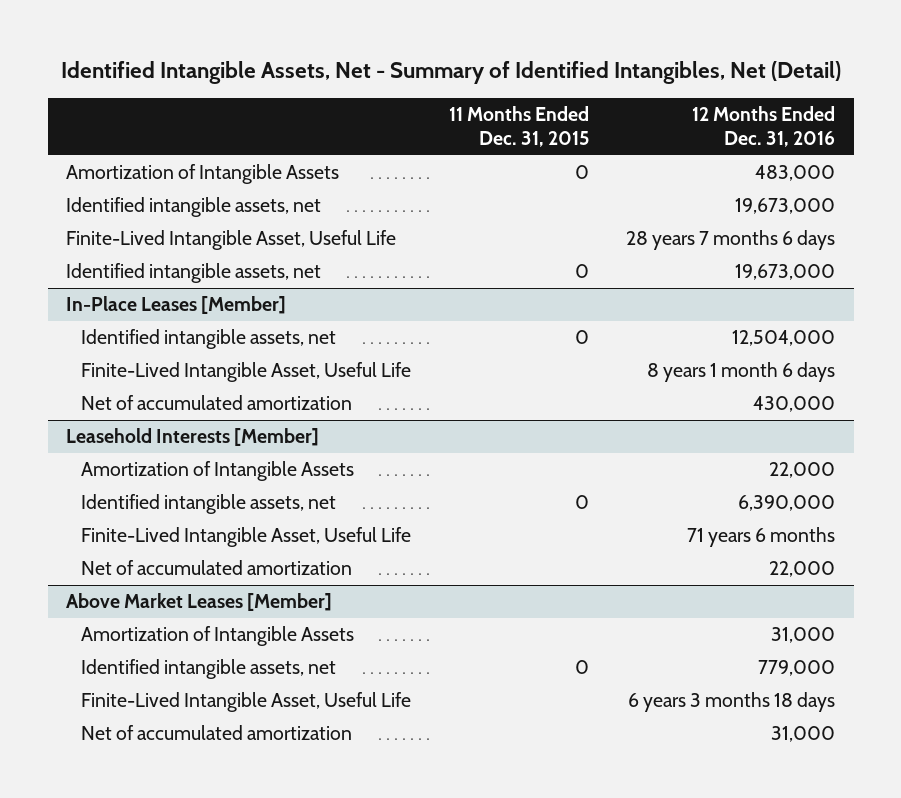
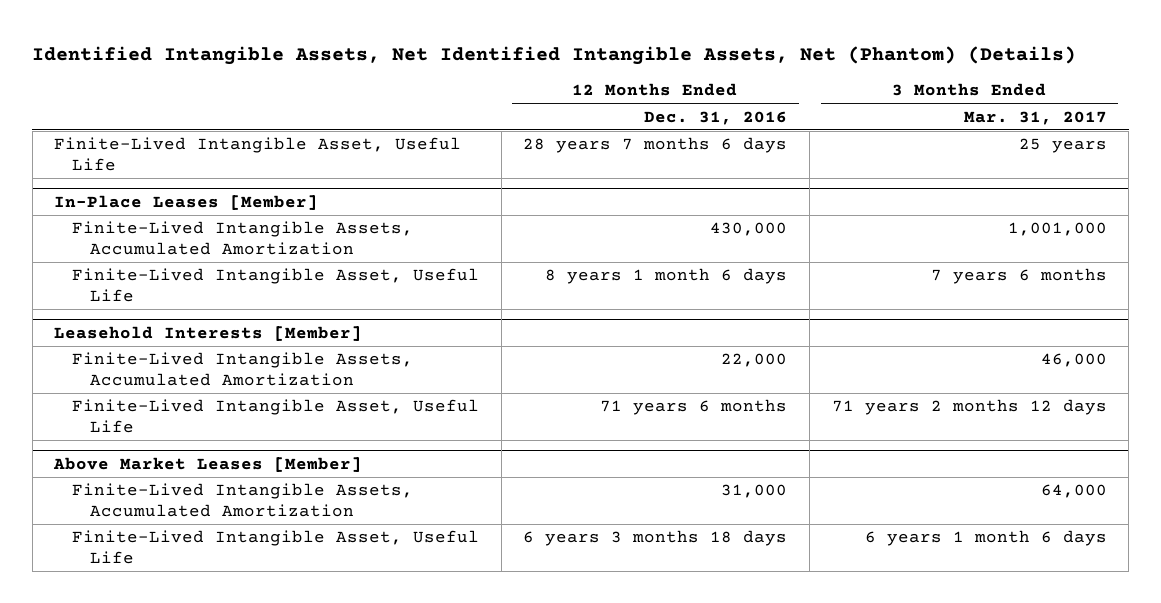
- Identified Intangible Assets, Net - Summary of Identified Intangibles, Net (Detail)
+ Identified Intangible Assets, Net Identified Intangible Assets, Net (Phantom) (Details)
- | 11 Months Ended Dec. 31, 2015 | 12 Months Ended Dec. 31, 2016
+ | 12 Months Ended Dec. 31, 2016 | 3 Months Ended Mar. 31, 2017
- Amortization of Intangible Assets | 0 | 483,000
- Identified intangible assets, net | | 19,673,000
- Identified intangible assets, net | 0 | 19,673,000
@ In-Place Leases [Member]
- Identified intangible assets, net | 0 | 12,504,000
+ Finite-Lived Intangible Assets, Accumulated Amortization | 430,000 | 1,001,000
- Net of accumulated amortization | | 430,000
@ Leasehold Interests [Member]
- Amortization of Intangible Assets | | 22,000
- Identified intangible assets, net | 0 | 6,390,000
+ Finite-Lived Intangible Assets, Accumulated Amortization | 22,000 | 46,000
- Net of accumulated amortization | | 22,000
@ Above Market Leases [Member]
- Amortization of Intangible Assets | | 31,000
- Identified intangible assets, net | 0 | 779,000
+ Finite-Lived Intangible Assets, Accumulated Amortization | 31,000 | 64,000
- Net of accumulated amortization | | 31,000

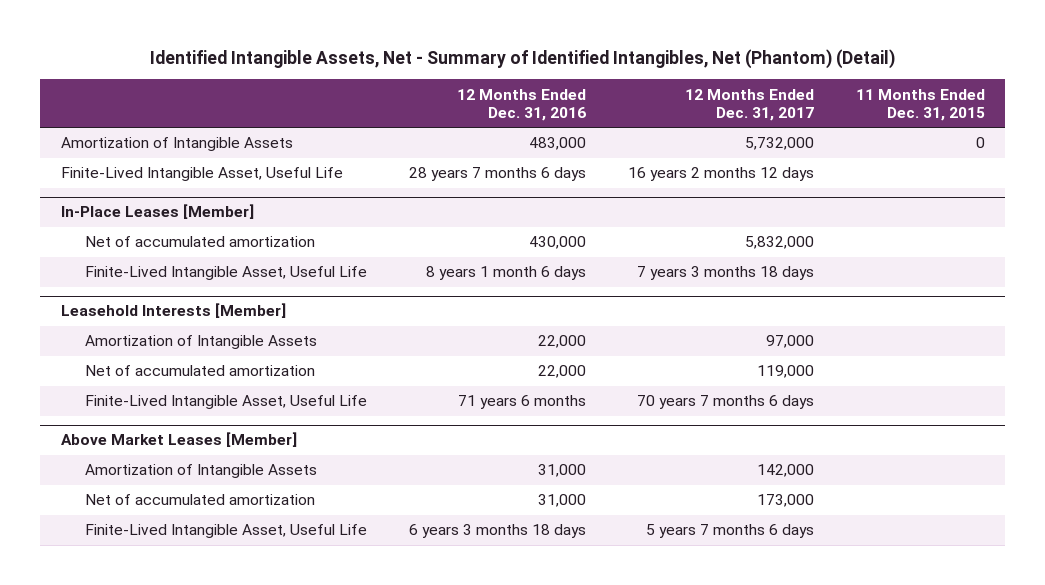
- Identified Intangible Assets, Net Identified Intangible Assets, Net (Phantom) (Details)
+ Identified Intangible Assets, Net - Summary of Identified Intangibles, Net (Phantom) (Detail)
- | 12 Months Ended Dec. 31, 2016 | 3 Months Ended Mar. 31, 2017
+ | 12 Months Ended Dec. 31, 2016 | 12 Months Ended Dec. 31, 2017 | 11 Months Ended Dec. 31, 2015
+ Amortization of Intangible Assets | 483,000 | 5,732,000 | 0
@ In-Place Leases [Member]
- Finite-Lived Intangible Assets, Accumulated Amortization | 430,000 | 1,001,000
+ Net of accumulated amortization | 430,000 | 5,832,000 |
@ Leasehold Interests [Member]
- Finite-Lived Intangible Assets, Accumulated Amortization | 22,000 | 46,000
+ Amortization of Intangible Assets | 22,000 | 97,000 |
+ Net of accumulated amortization | 22,000 | 119,000 |
@ Above Market Leases [Member]
- Finite-Lived Intangible Assets, Accumulated Amortization | 31,000 | 64,000
+ Amortization of Intangible Assets | 31,000 | 142,000 |
+ Net of accumulated amortization | 31,000 | 173,000 |

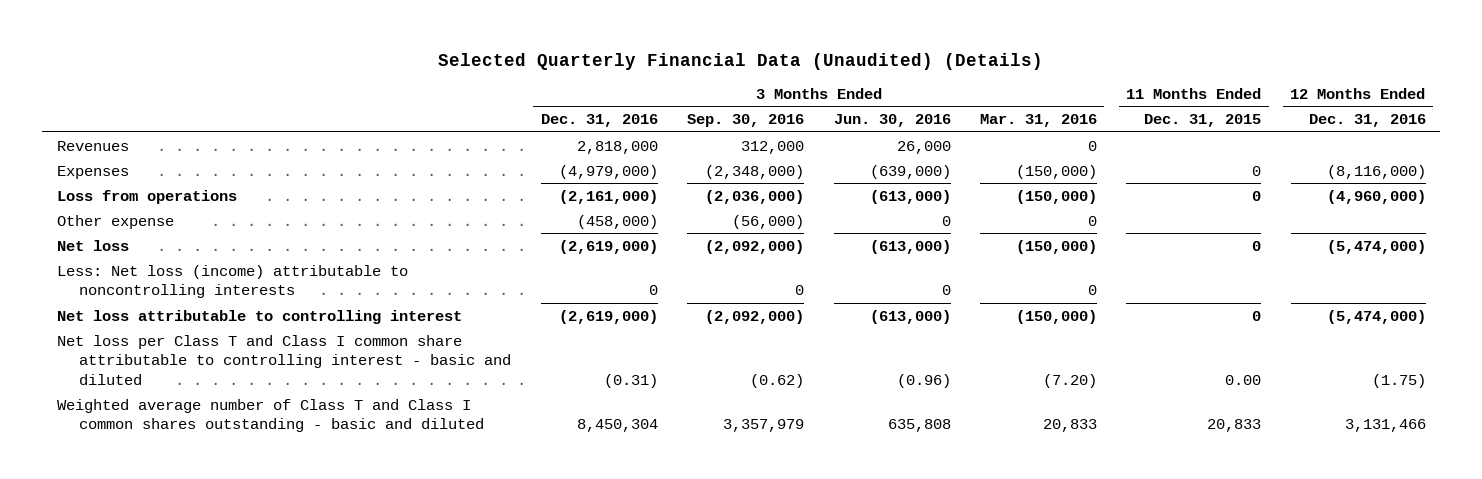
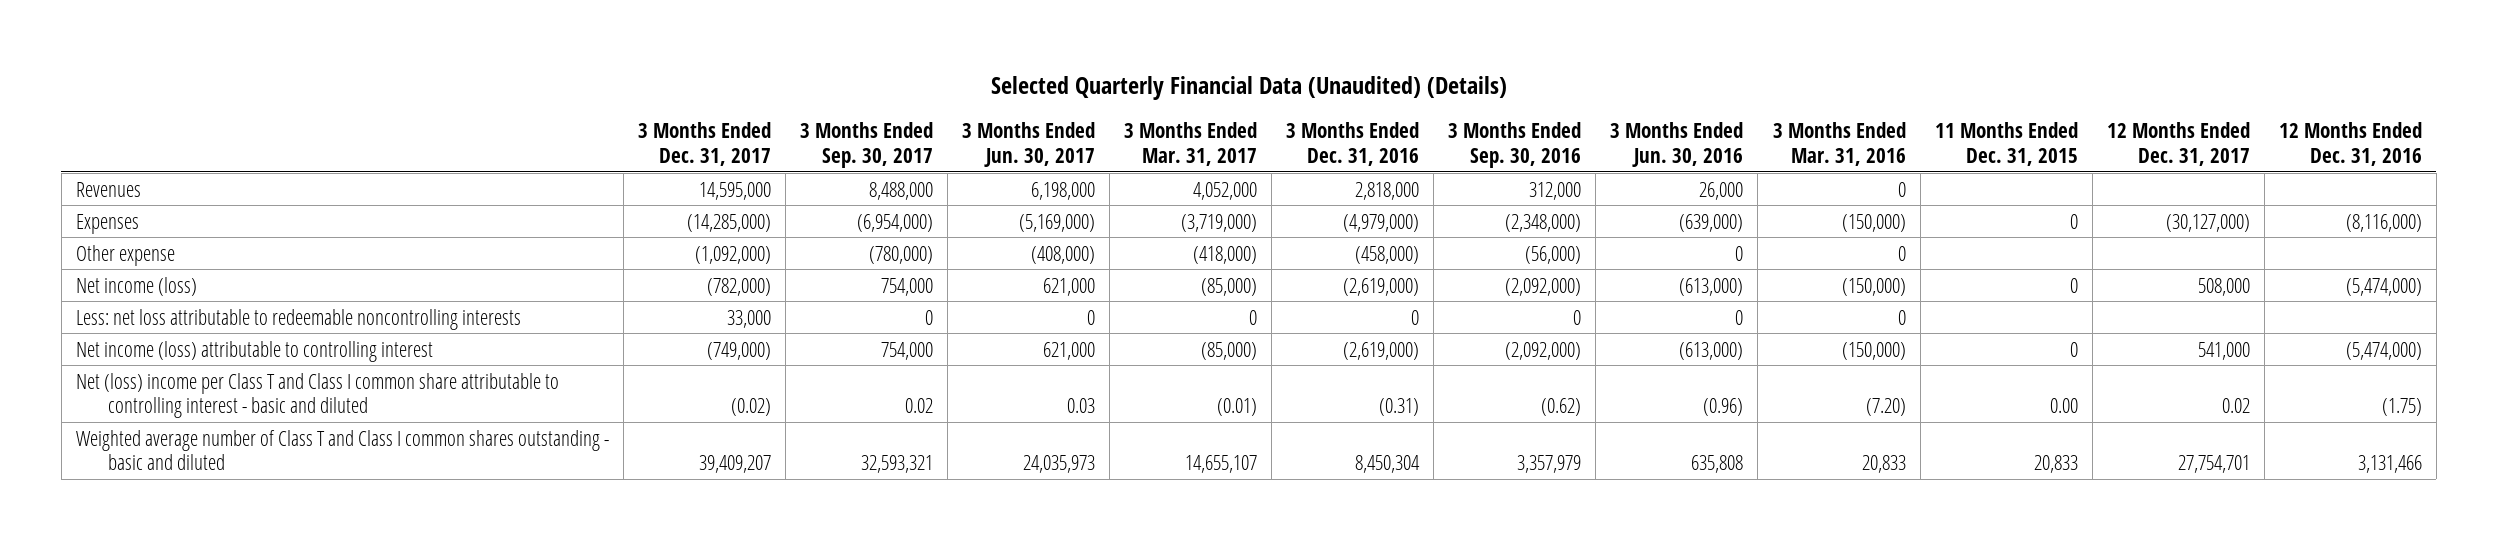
- | 3 Months Ended Dec. 31, 2016 | 3 Months Ended Sep. 30, 2016 | 3 Months Ended Jun. 30, 2016 | 3 Months Ended Mar. 31, 2016 | 11 Months Ended Dec. 31, 2015 | 12 Months Ended Dec. 31, 2016
+ | 3 Months Ended Dec. 31, 2017 | 3 Months Ended Sep. 30, 2017 | 3 Months Ended Jun. 30, 2017 | 3 Months Ended Mar. 31, 2017 | 3 Months Ended Dec. 31, 2016 | 3 Months Ended Sep. 30, 2016 | 3 Months Ended Jun. 30, 2016 | 3 Months Ended Mar. 31, 2016 | 11 Months Ended Dec. 31, 2015 | 12 Months Ended Dec. 31, 2017 | 12 Months Ended Dec. 31, 2016
- Loss from operations | (2,161,000) | (2,036,000) | (613,000) | (150,000) | 0 | (4,960,000)
- Net loss | (2,619,000) | (2,092,000) | (613,000) | (150,000) | 0 | (5,474,000)
- Less: Net loss (income) attributable to noncontrolling interests | 0 | 0 | 0 | 0 | |
- Net loss attributable to controlling interest | (2,619,000) | (2,092,000) | (613,000) | (150,000) | 0 | (5,474,000)
- Net loss per Class T and Class I common share attributable to controlling interest - basic and diluted | (0.31) | (0.62) | (0.96) | (7.20) | 0.00 | (1.75)
+ Net income (loss) | (782,000) | 754,000 | 621,000 | (85,000) | (2,619,000) | (2,092,000) | (613,000) | (150,000) | 0 | 508,000 | (5,474,000)
+ Less: net loss attributable to redeemable noncontrolling interests | 33,000 | 0 | 0 | 0 | 0 | 0 | 0 | 0 | | |
+ Net income (loss) attributable to controlling interest | (749,000) | 754,000 | 621,000 | (85,000) | (2,619,000) | (2,092,000) | (613,000) | (150,000) | 0 | 541,000 | (5,474,000)
+ Net (loss) income per Class T and Class I common share attributable to controlling interest - basic and diluted | (0.02) | 0.02 | 0.03 | (0.01) | (0.31) | (0.62) | (0.96) | (7.20) | 0.00 | 0.02 | (1.75)

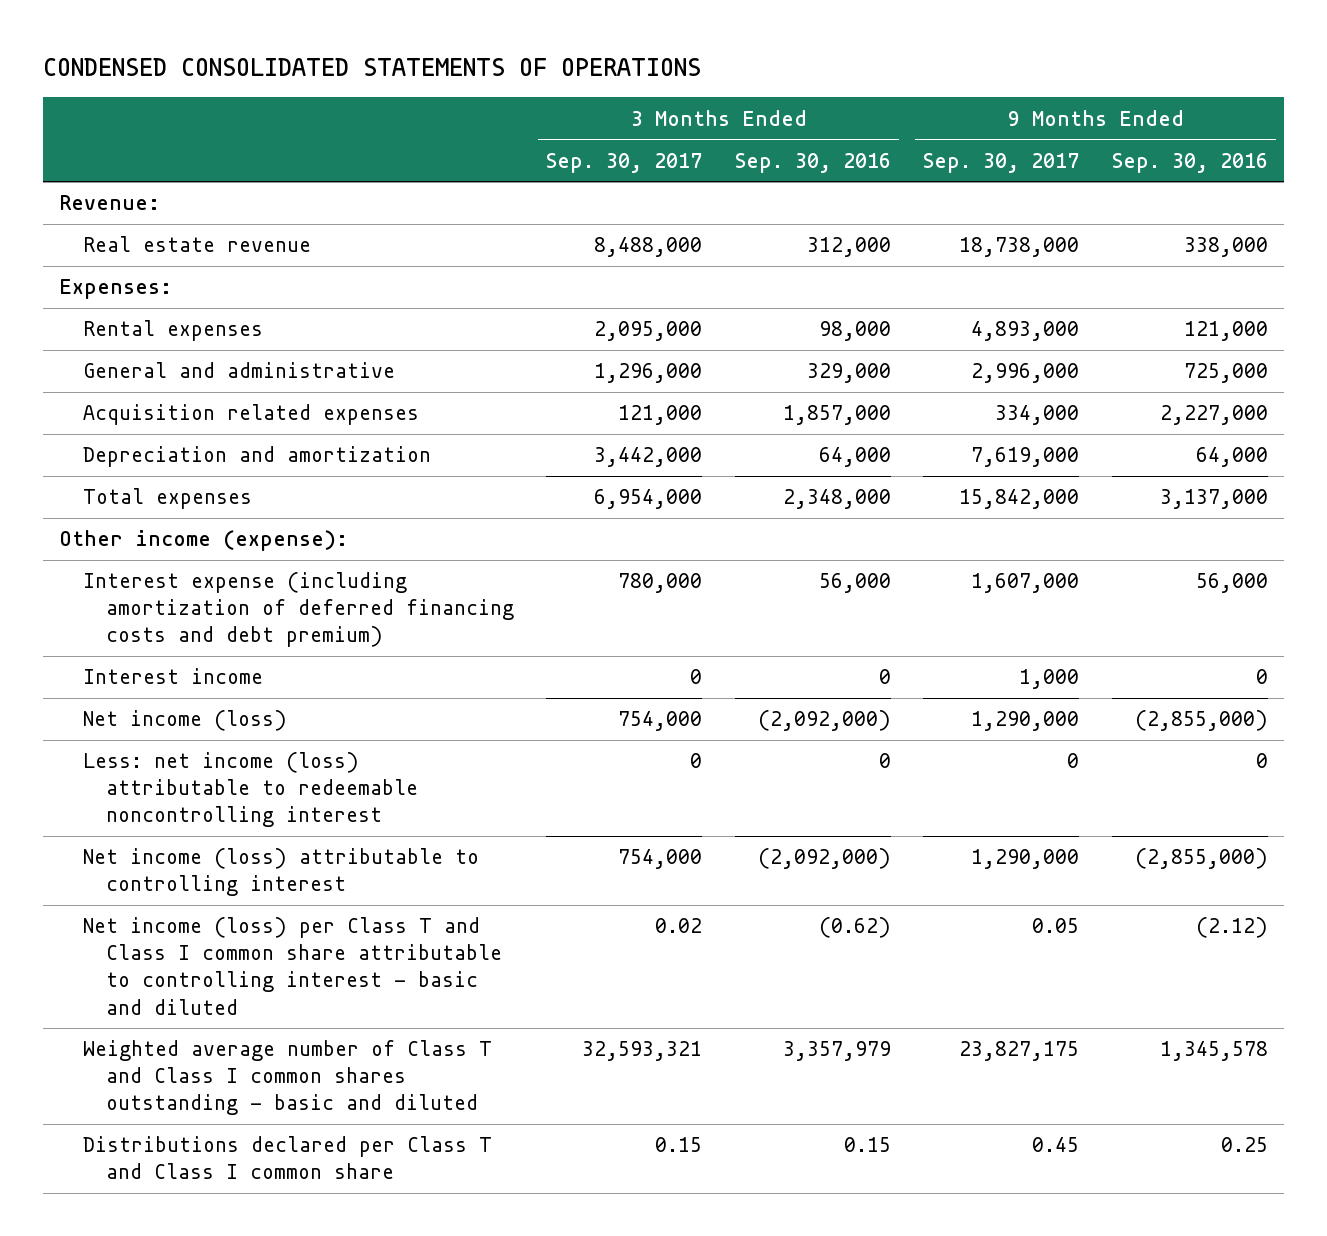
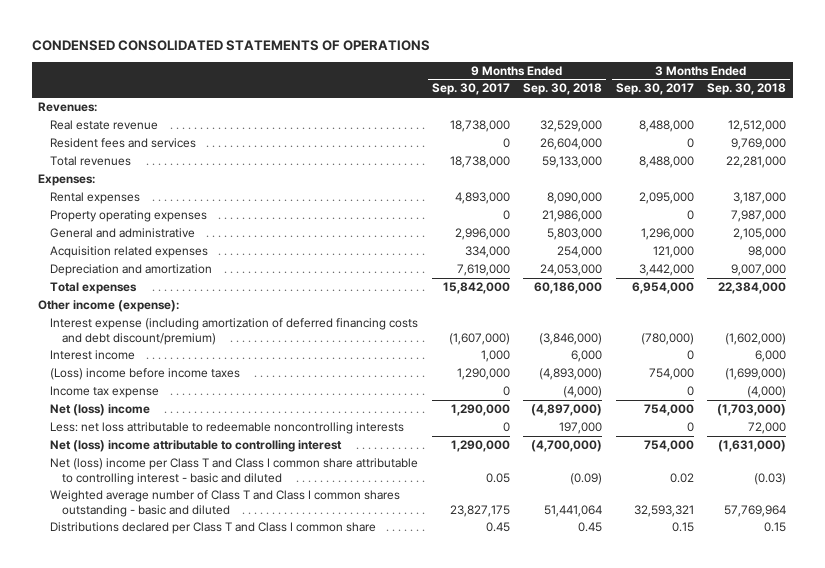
- | 3 Months Ended Sep. 30, 2017 | 3 Months Ended Sep. 30, 2016 | 9 Months Ended Sep. 30, 2017 | 9 Months Ended Sep. 30, 2016
+ | 9 Months Ended Sep. 30, 2017 | 9 Months Ended Sep. 30, 2018 | 3 Months Ended Sep. 30, 2017 | 3 Months Ended Sep. 30, 2018
- Revenue:
+ Revenues:
+ Resident fees and services | 0 | 26,604,000 | 0 | 9,769,000
+ Total revenues | 18,738,000 | 59,133,000 | 8,488,000 | 22,281,000
+ Property operating expenses | 0 | 21,986,000 | 0 | 7,987,000
- Interest expense (including amortization of deferred financing costs and debt premium) | 780,000 | 56,000 | 1,607,000 | 56,000
+ Interest expense (including amortization of deferred financing costs and debt discount/premium) | (1,607,000) | (3,846,000) | (780,000) | (1,602,000)
- Net income (loss) | 754,000 | (2,092,000) | 1,290,000 | (2,855,000)
- Less: net income (loss) attributable to redeemable noncontrolling interest | 0 | 0 | 0 | 0
- Net income (loss) attributable to controlling interest | 754,000 | (2,092,000) | 1,290,000 | (2,855,000)
- Net income (loss) per Class T and Class I common share attributable to controlling interest - basic and diluted | 0.02 | (0.62) | 0.05 | (2.12)
+ (Loss) income before income taxes | 1,290,000 | (4,893,000) | 754,000 | (1,699,000)
+ Income tax expense | 0 | (4,000) | 0 | (4,000)
+ Net (loss) income | 1,290,000 | (4,897,000) | 754,000 | (1,703,000)
+ Less: net loss attributable to redeemable noncontrolling interests | 0 | 197,000 | 0 | 72,000
+ Net (loss) income attributable to controlling interest | 1,290,000 | (4,700,000) | 754,000 | (1,631,000)
+ Net (loss) income per Class T and Class I common share attributable to controlling interest - basic and diluted | 0.05 | (0.09) | 0.02 | (0.03)

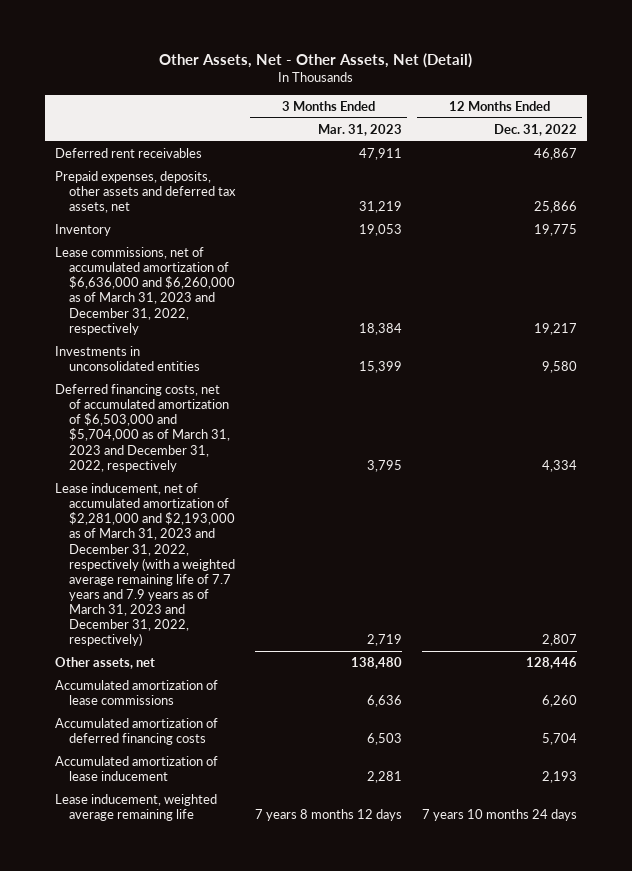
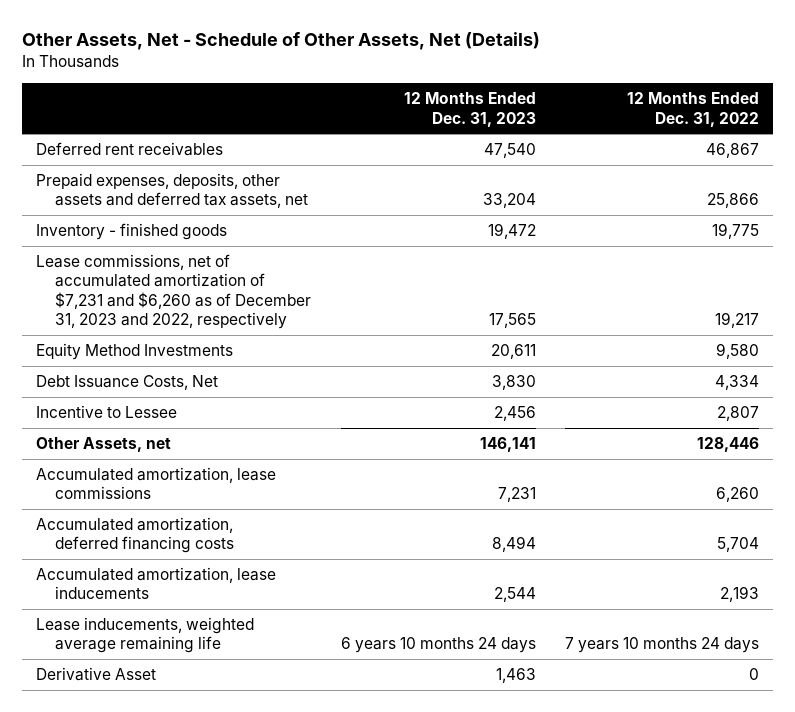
- Other Assets, Net - Other Assets, Net (Detail)
+ Other Assets, Net - Schedule of Other Assets, Net (Details)
- | 3 Months Ended Mar. 31, 2023 | 12 Months Ended Dec. 31, 2022
+ | 12 Months Ended Dec. 31, 2023 | 12 Months Ended Dec. 31, 2022
- Inventory | 19,053 | 19,775
- Lease commissions, net of accumulated amortization of $6,636,000 and $6,260,000 as of March 31, 2023 and December 31, 2022, respectively | 18,384 | 19,217
- Investments in unconsolidated entities | 15,399 | 9,580
- Deferred financing costs, net of accumulated amortization of $6,503,000 and $5,704,000 as of March 31, 2023 and December 31, 2022, respectively | 3,795 | 4,334
- Lease inducement, net of accumulated amortization of $2,281,000 and $2,193,000 as of March 31, 2023 and December 31, 2022, respectively (with a weighted average remaining life of 7.7 years and 7.9 years as of March 31, 2023 and December 31, 2022, respectively) | 2,719 | 2,807
- Other assets, net | 138,480 | 128,446
- Accumulated amortization of lease commissions | 6,636 | 6,260
- Accumulated amortization of deferred financing costs | 6,503 | 5,704
- Accumulated amortization of lease inducement | 2,281 | 2,193
- Lease inducement, weighted average remaining life | 7 years 8 months 12 days | 7 years 10 months 24 days
+ Inventory - finished goods | 19,472 | 19,775
+ Lease commissions, net of accumulated amortization of $7,231 and $6,260 as of December 31, 2023 and 2022, respectively | 17,565 | 19,217
+ Equity Method Investments | 20,611 | 9,580
+ Debt Issuance Costs, Net | 3,830 | 4,334
+ Incentive to Lessee | 2,456 | 2,807
+ Other Assets, net | 146,141 | 128,446
+ Accumulated amortization, lease commissions | 7,231 | 6,260
+ Accumulated amortization, deferred financing costs | 8,494 | 5,704
+ Accumulated amortization, lease inducements | 2,544 | 2,193
+ Lease inducements, weighted average remaining life | 6 years 10 months 24 days | 7 years 10 months 24 days
+ Derivative Asset | 1,463 | 0

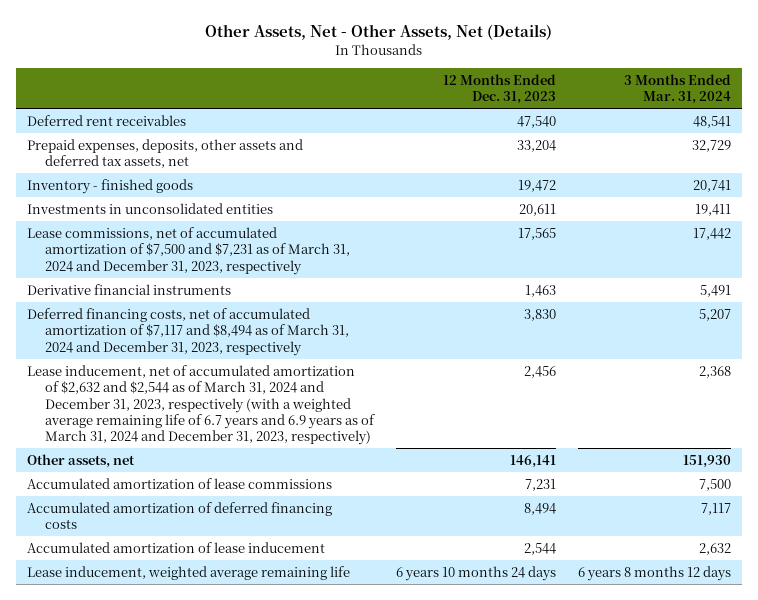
- Other Assets, Net - Schedule of Other Assets, Net (Details)
+ Other Assets, Net - Other Assets, Net (Details)
- | 12 Months Ended Dec. 31, 2023 | 12 Months Ended Dec. 31, 2022
+ | 12 Months Ended Dec. 31, 2023 | 3 Months Ended Mar. 31, 2024
- Lease commissions, net of accumulated amortization of $7,231 and $6,260 as of December 31, 2023 and 2022, respectively | 17,565 | 19,217
- Equity Method Investments | 20,611 | 9,580
- Debt Issuance Costs, Net | 3,830 | 4,334
- Incentive to Lessee | 2,456 | 2,807
- Other Assets, net | 146,141 | 128,446
- Accumulated amortization, lease commissions | 7,231 | 6,260
- Accumulated amortization, deferred financing costs | 8,494 | 5,704
- Accumulated amortization, lease inducements | 2,544 | 2,193
- Lease inducements, weighted average remaining life | 6 years 10 months 24 days | 7 years 10 months 24 days
- Derivative Asset | 1,463 | 0
+ Investments in unconsolidated entities | 20,611 | 19,411
+ Lease commissions, net of accumulated amortization of $7,500 and $7,231 as of March 31, 2024 and December 31, 2023, respectively | 17,565 | 17,442
+ Derivative financial instruments | 1,463 | 5,491
+ Deferred financing costs, net of accumulated amortization of $7,117 and $8,494 as of March 31, 2024 and December 31, 2023, respectively | 3,830 | 5,207
+ Lease inducement, net of accumulated amortization of $2,632 and $2,544 as of March 31, 2024 and December 31, 2023, respectively (with a weighted average remaining life of 6.7 years and 6.9 years as of March 31, 2024 and December 31, 2023, respectively) | 2,456 | 2,368
+ Other assets, net | 146,141 | 151,930
+ Accumulated amortization of lease commissions | 7,231 | 7,500
+ Accumulated amortization of deferred financing costs | 8,494 | 7,117
+ Accumulated amortization of lease inducement | 2,544 | 2,632
+ Lease inducement, weighted average remaining life | 6 years 10 months 24 days | 6 years 8 months 12 days

